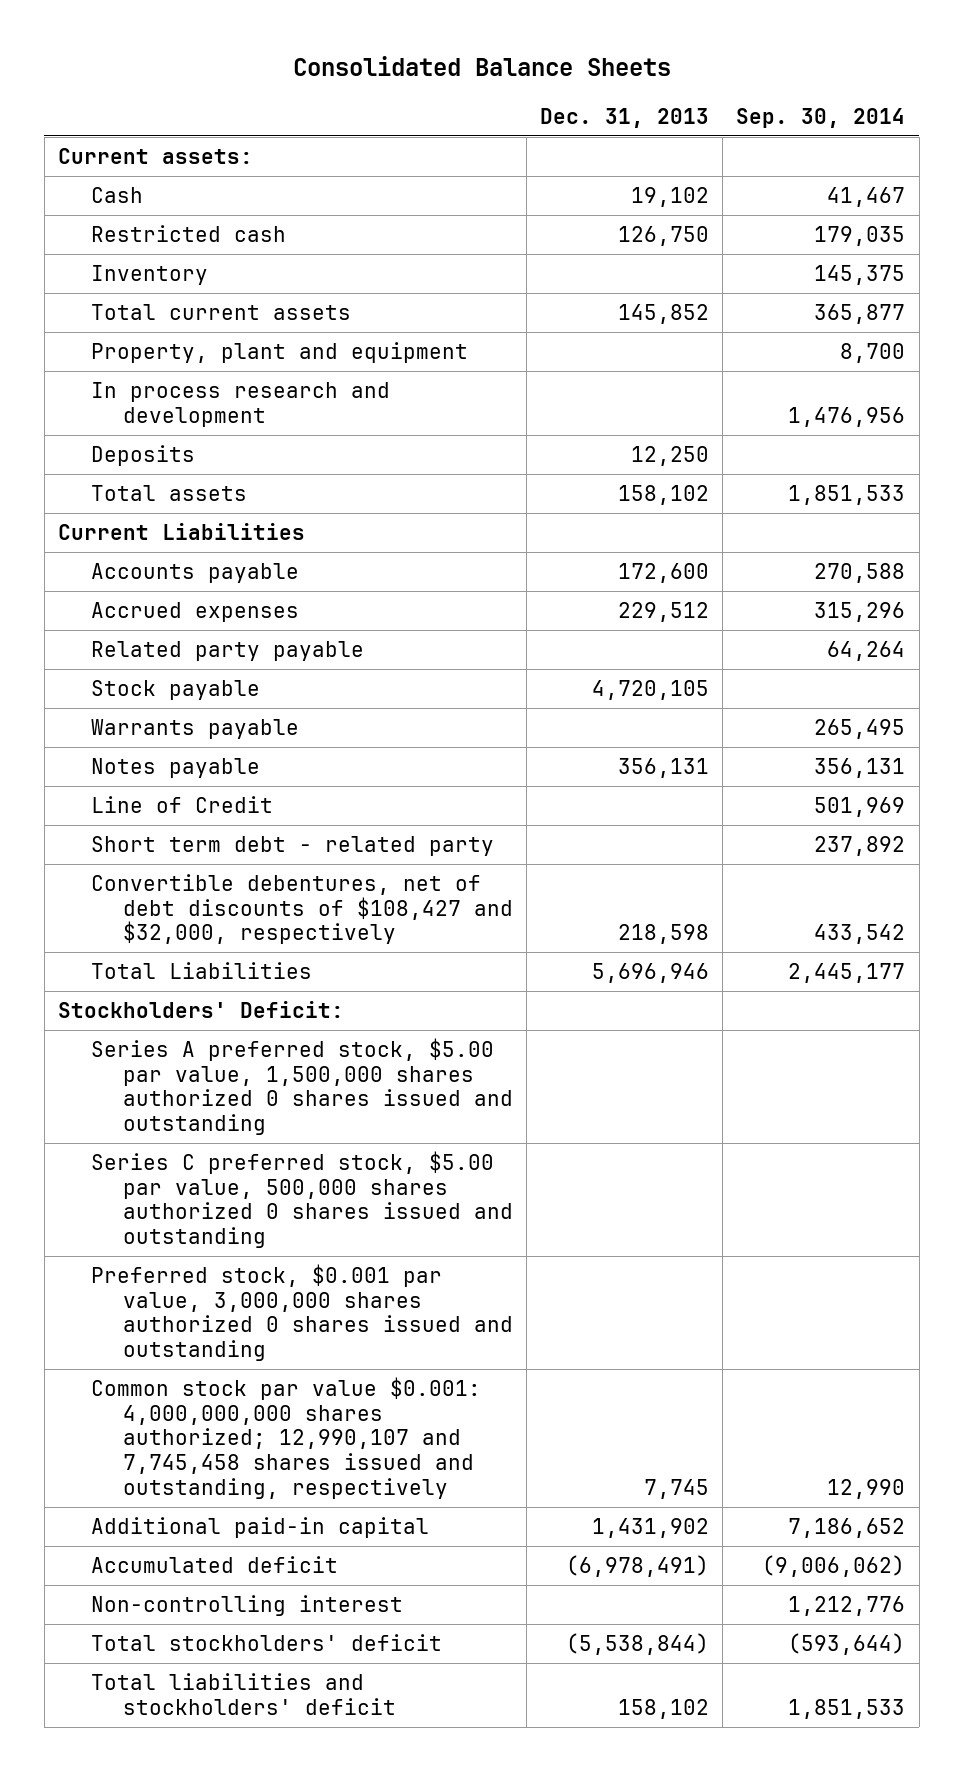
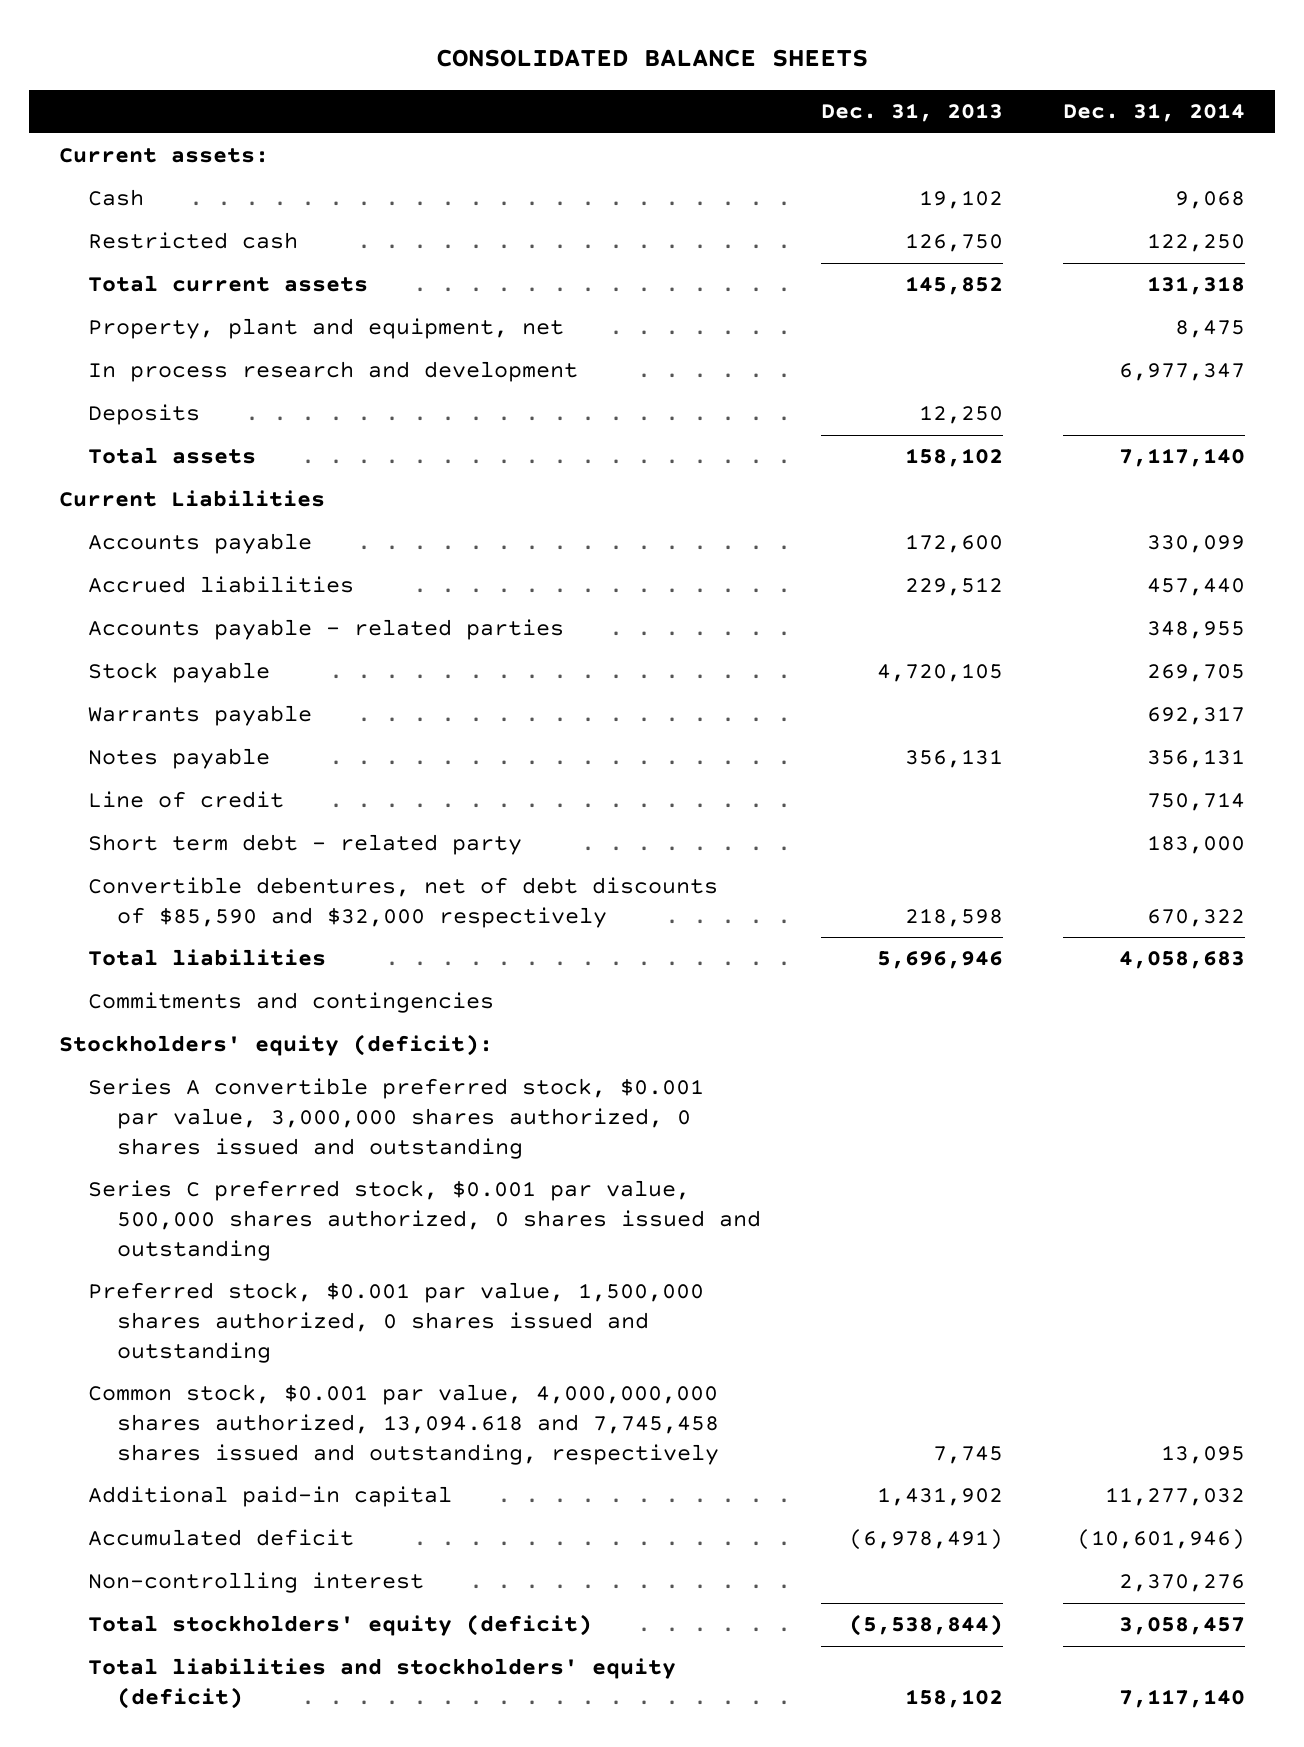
- Consolidated Balance Sheets
+ CONSOLIDATED BALANCE SHEETS
- | Dec. 31, 2013 | Sep. 30, 2014
+ | Dec. 31, 2013 | Dec. 31, 2014
- Inventory | | 145,375
- Property, plant and equipment | | 8,700
+ Property, plant and equipment, net | | 8,475
- Accrued expenses | 229,512 | 315,296
- Related party payable | | 64,264
+ Accrued liabilities | 229,512 | 457,440
+ Accounts payable - related parties | | 348,955
- Line of Credit | | 501,969
+ Line of credit | | 750,714
- Convertible debentures, net of debt discounts of $108,427 and $32,000, respectively | 218,598 | 433,542
- Total Liabilities | 5,696,946 | 2,445,177
- Stockholders' Deficit:
- Series A preferred stock, $5.00 par value, 1,500,000 shares authorized 0 shares issued and outstanding
- Series C preferred stock, $5.00 par value, 500,000 shares authorized 0 shares issued and outstanding
- Preferred stock, $0.001 par value, 3,000,000 shares authorized 0 shares issued and outstanding
- Common stock par value $0.001: 4,000,000,000 shares authorized; 12,990,107 and 7,745,458 shares issued and outstanding, respectively | 7,745 | 12,990
+ Convertible debentures, net of debt discounts of $85,590 and $32,000 respectively | 218,598 | 670,322
+ Total liabilities | 5,696,946 | 4,058,683
+ Commitments and contingencies
+ Stockholders' equity (deficit):
+ Series A convertible preferred stock, $0.001 par value, 3,000,000 shares authorized, 0 shares issued and outstanding
+ Series C preferred stock, $0.001 par value, 500,000 shares authorized, 0 shares issued and outstanding
+ Preferred stock, $0.001 par value, 1,500,000 shares authorized, 0 shares issued and outstanding
+ Common stock, $0.001 par value, 4,000,000,000 shares authorized, 13,094.618 and 7,745,458 shares issued and outstanding, respectively | 7,745 | 13,095
- Total stockholders' deficit | (5,538,844) | (593,644)
- Total liabilities and stockholders' deficit | 158,102 | 1,851,533
+ Total stockholders' equity (deficit) | (5,538,844) | 3,058,457
+ Total liabilities and stockholders' equity (deficit) | 158,102 | 7,117,140

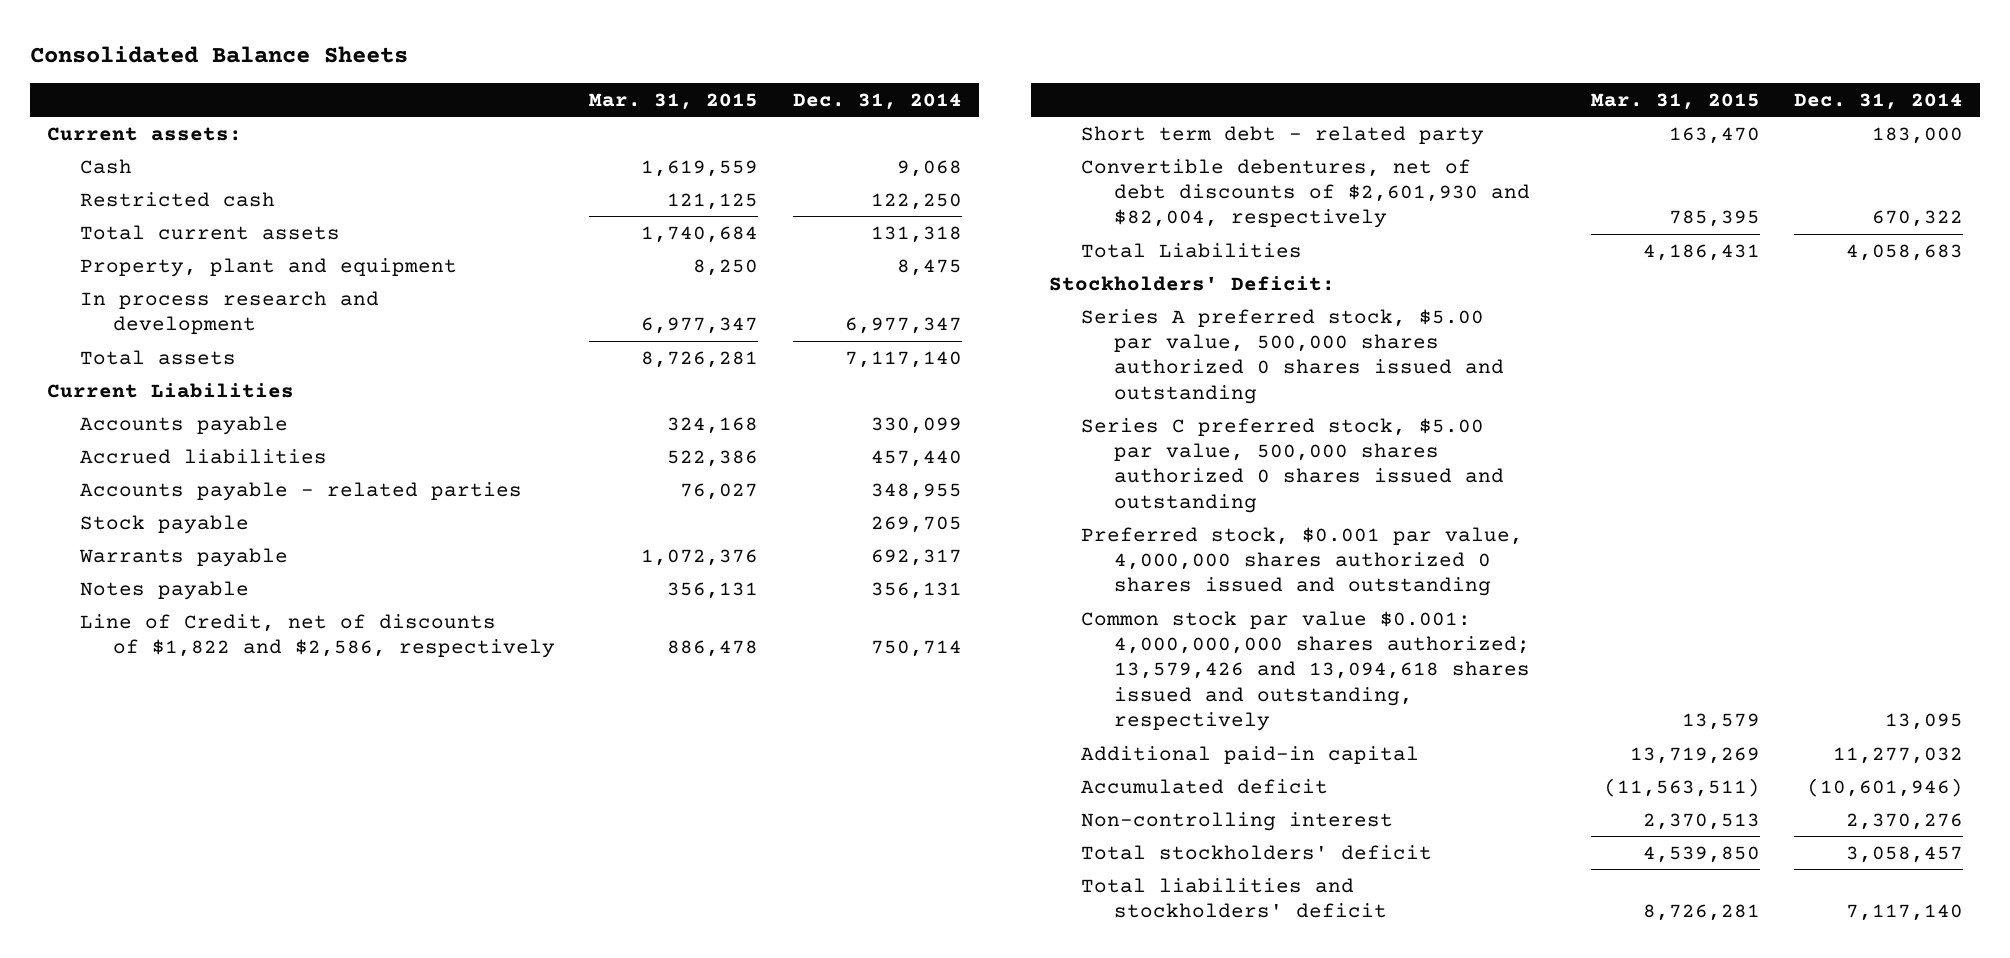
- CONSOLIDATED BALANCE SHEETS
+ Consolidated Balance Sheets
- | Dec. 31, 2013 | Dec. 31, 2014
+ | Mar. 31, 2015 | Dec. 31, 2014
- Property, plant and equipment, net | | 8,475
+ Property, plant and equipment | 8,250 | 8,475
- Deposits | 12,250 |
- Line of credit | | 750,714
+ Line of Credit, net of discounts of $1,822 and $2,586, respectively | 886,478 | 750,714
- Convertible debentures, net of debt discounts of $85,590 and $32,000 respectively | 218,598 | 670,322
- Total liabilities | 5,696,946 | 4,058,683
- Commitments and contingencies
- Stockholders' equity (deficit):
- Series A convertible preferred stock, $0.001 par value, 3,000,000 shares authorized, 0 shares issued and outstanding
- Series C preferred stock, $0.001 par value, 500,000 shares authorized, 0 shares issued and outstanding
- Preferred stock, $0.001 par value, 1,500,000 shares authorized, 0 shares issued and outstanding
- Common stock, $0.001 par value, 4,000,000,000 shares authorized, 13,094.618 and 7,745,458 shares issued and outstanding, respectively | 7,745 | 13,095
+ Convertible debentures, net of debt discounts of $2,601,930 and $82,004, respectively | 785,395 | 670,322
+ Total Liabilities | 4,186,431 | 4,058,683
+ Stockholders' Deficit:
+ Series A preferred stock, $5.00 par value, 500,000 shares authorized 0 shares issued and outstanding
+ Series C preferred stock, $5.00 par value, 500,000 shares authorized 0 shares issued and outstanding
+ Preferred stock, $0.001 par value, 4,000,000 shares authorized 0 shares issued and outstanding
+ Common stock par value $0.001: 4,000,000,000 shares authorized; 13,579,426 and 13,094,618 shares issued and outstanding, respectively | 13,579 | 13,095
- Total stockholders' equity (deficit) | (5,538,844) | 3,058,457
- Total liabilities and stockholders' equity (deficit) | 158,102 | 7,117,140
+ Total stockholders' deficit | 4,539,850 | 3,058,457
+ Total liabilities and stockholders' deficit | 8,726,281 | 7,117,140

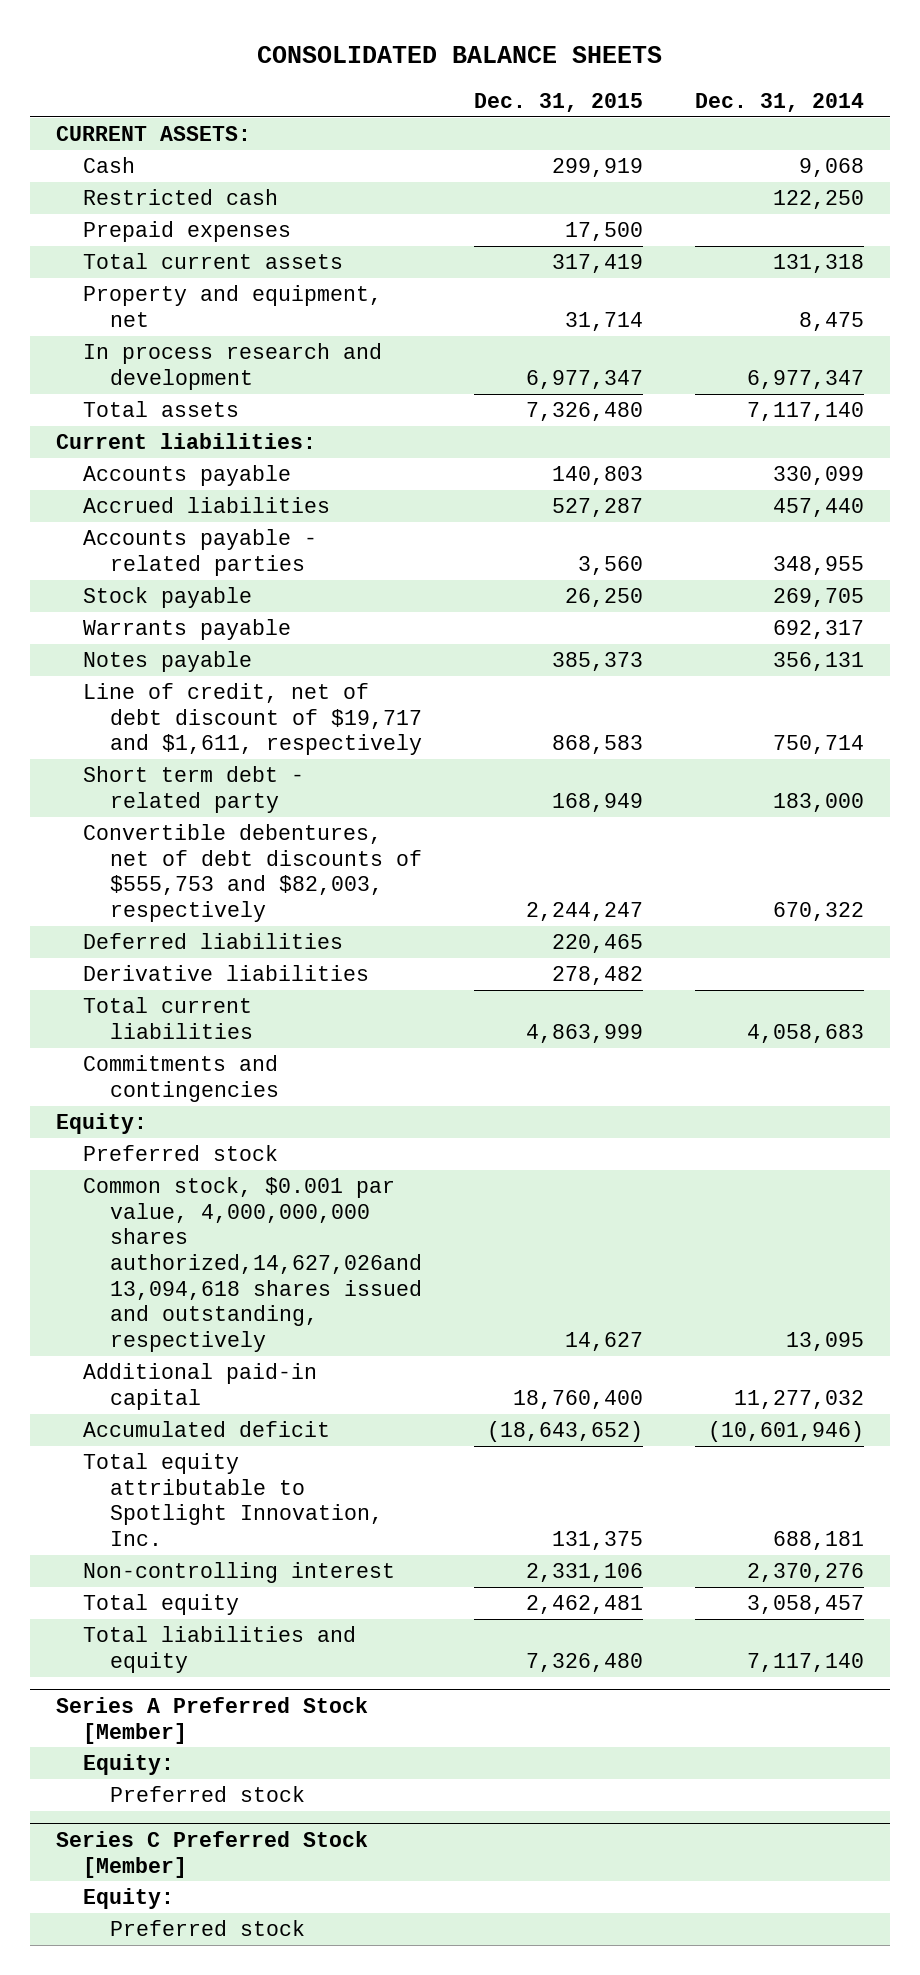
- Consolidated Balance Sheets
+ CONSOLIDATED BALANCE SHEETS
- | Mar. 31, 2015 | Dec. 31, 2014
+ | Dec. 31, 2015 | Dec. 31, 2014
- Current assets:
+ CURRENT ASSETS:
+ Prepaid expenses | 17,500 |
- Property, plant and equipment | 8,250 | 8,475
+ Property and equipment, net | 31,714 | 8,475
- Current Liabilities
+ Current liabilities:
- Line of Credit, net of discounts of $1,822 and $2,586, respectively | 886,478 | 750,714
+ Line of credit, net of debt discount of $19,717 and $1,611, respectively | 868,583 | 750,714
- Convertible debentures, net of debt discounts of $2,601,930 and $82,004, respectively | 785,395 | 670,322
- Total Liabilities | 4,186,431 | 4,058,683
- Stockholders' Deficit:
- Series A preferred stock, $5.00 par value, 500,000 shares authorized 0 shares issued and outstanding
- Series C preferred stock, $5.00 par value, 500,000 shares authorized 0 shares issued and outstanding
- Preferred stock, $0.001 par value, 4,000,000 shares authorized 0 shares issued and outstanding
- Common stock par value $0.001: 4,000,000,000 shares authorized; 13,579,426 and 13,094,618 shares issued and outstanding, respectively | 13,579 | 13,095
+ Convertible debentures, net of debt discounts of $555,753 and $82,003, respectively | 2,244,247 | 670,322
+ Deferred liabilities | 220,465 |
+ Derivative liabilities | 278,482 |
+ Total current liabilities | 4,863,999 | 4,058,683
+ Commitments and contingencies
+ Equity:
+ Preferred stock
+ Common stock, $0.001 par value, 4,000,000,000 shares authorized,14,627,026and 13,094,618 shares issued and outstanding, respectively | 14,627 | 13,095
+ Total equity attributable to Spotlight Innovation, Inc. | 131,375 | 688,181
- Total stockholders' deficit | 4,539,850 | 3,058,457
- Total liabilities and stockholders' deficit | 8,726,281 | 7,117,140
+ Total equity | 2,462,481 | 3,058,457
+ Total liabilities and equity | 7,326,480 | 7,117,140
+ Series A Preferred Stock [Member]
+ Equity:
+ Preferred stock
+ Series C Preferred Stock [Member]
+ Equity:
+ Preferred stock

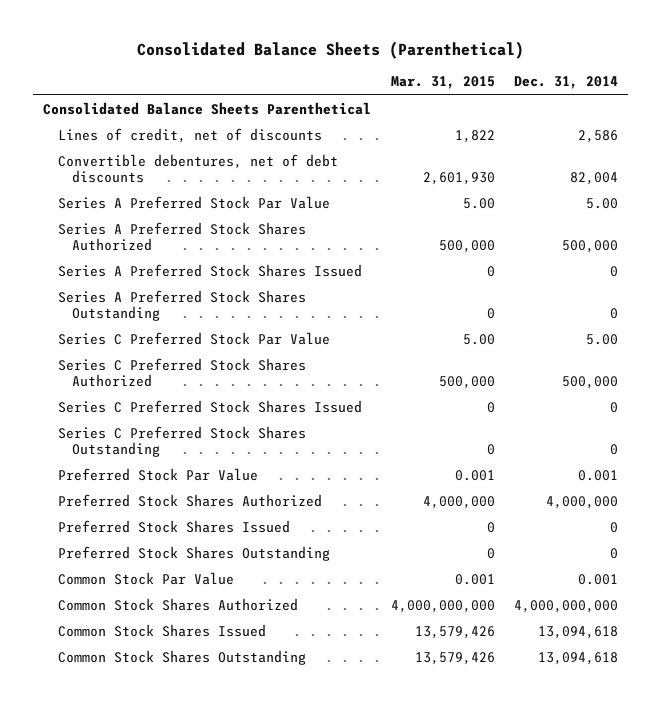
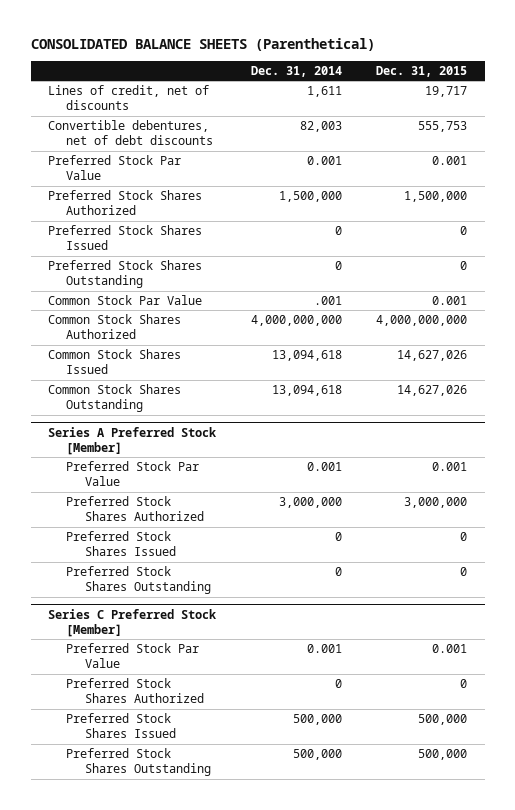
- Consolidated Balance Sheets (Parenthetical)
+ CONSOLIDATED BALANCE SHEETS (Parenthetical)
- | Mar. 31, 2015 | Dec. 31, 2014
+ | Dec. 31, 2014 | Dec. 31, 2015
- Consolidated Balance Sheets Parenthetical
- Lines of credit, net of discounts | 1,822 | 2,586
- Convertible debentures, net of debt discounts | 2,601,930 | 82,004
- Series A Preferred Stock Par Value | 5.00 | 5.00
- Series A Preferred Stock Shares Authorized | 500,000 | 500,000
- Series A Preferred Stock Shares Issued | 0 | 0
- Series A Preferred Stock Shares Outstanding | 0 | 0
- Series C Preferred Stock Par Value | 5.00 | 5.00
- Series C Preferred Stock Shares Authorized | 500,000 | 500,000
- Series C Preferred Stock Shares Issued | 0 | 0
- Series C Preferred Stock Shares Outstanding | 0 | 0
+ Lines of credit, net of discounts | 1,611 | 19,717
+ Convertible debentures, net of debt discounts | 82,003 | 555,753
- Preferred Stock Shares Authorized | 4,000,000 | 4,000,000
+ Preferred Stock Shares Authorized | 1,500,000 | 1,500,000
- Common Stock Par Value | 0.001 | 0.001
+ Common Stock Par Value | .001 | 0.001
+ Series A Preferred Stock [Member]
+ Preferred Stock Par Value | 0.001 | 0.001
+ Preferred Stock Shares Authorized | 3,000,000 | 3,000,000
+ Preferred Stock Shares Issued | 0 | 0
+ Preferred Stock Shares Outstanding | 0 | 0
+ Series C Preferred Stock [Member]
+ Preferred Stock Par Value | 0.001 | 0.001
+ Preferred Stock Shares Authorized | 0 | 0
+ Preferred Stock Shares Issued | 500,000 | 500,000
+ Preferred Stock Shares Outstanding | 500,000 | 500,000

